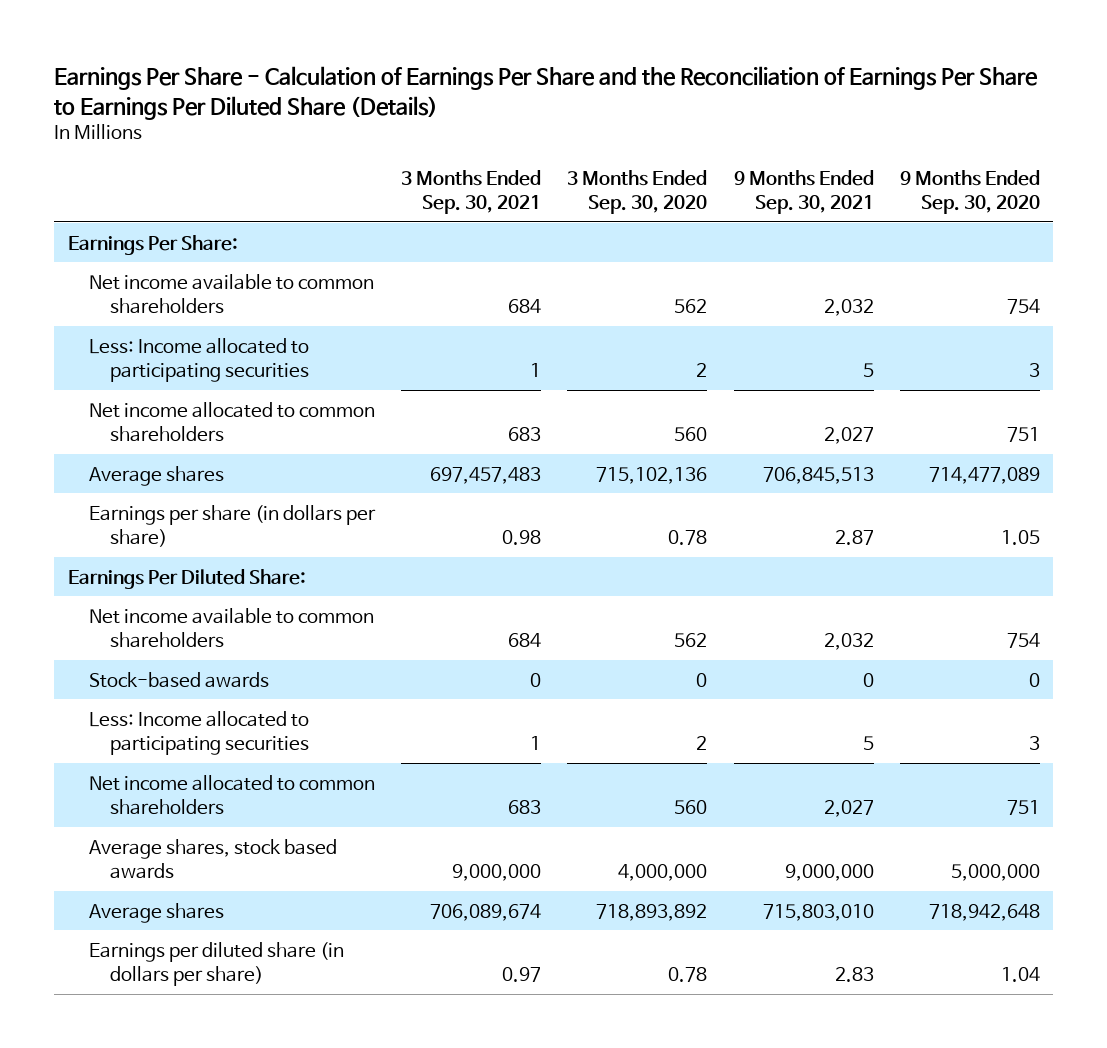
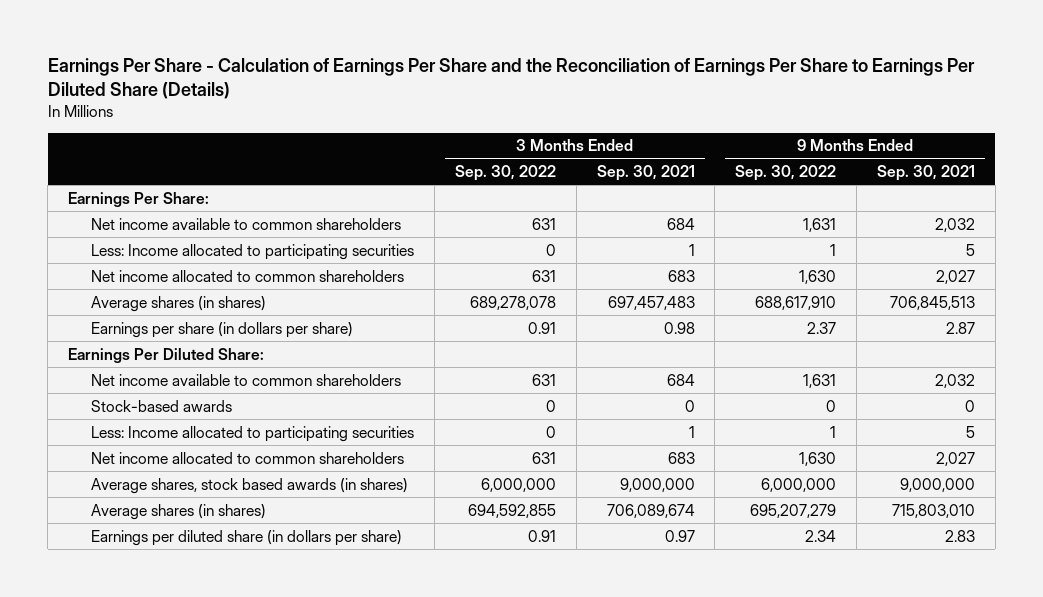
- | 3 Months Ended Sep. 30, 2021 | 3 Months Ended Sep. 30, 2020 | 9 Months Ended Sep. 30, 2021 | 9 Months Ended Sep. 30, 2020
+ | 3 Months Ended Sep. 30, 2022 | 3 Months Ended Sep. 30, 2021 | 9 Months Ended Sep. 30, 2022 | 9 Months Ended Sep. 30, 2021
- Average shares | 697,457,483 | 715,102,136 | 706,845,513 | 714,477,089
+ Average shares (in shares) | 689,278,078 | 697,457,483 | 688,617,910 | 706,845,513
- Average shares, stock based awards | 9,000,000 | 4,000,000 | 9,000,000 | 5,000,000
- Average shares | 706,089,674 | 718,893,892 | 715,803,010 | 718,942,648
+ Average shares, stock based awards (in shares) | 6,000,000 | 9,000,000 | 6,000,000 | 9,000,000
+ Average shares (in shares) | 694,592,855 | 706,089,674 | 695,207,279 | 715,803,010

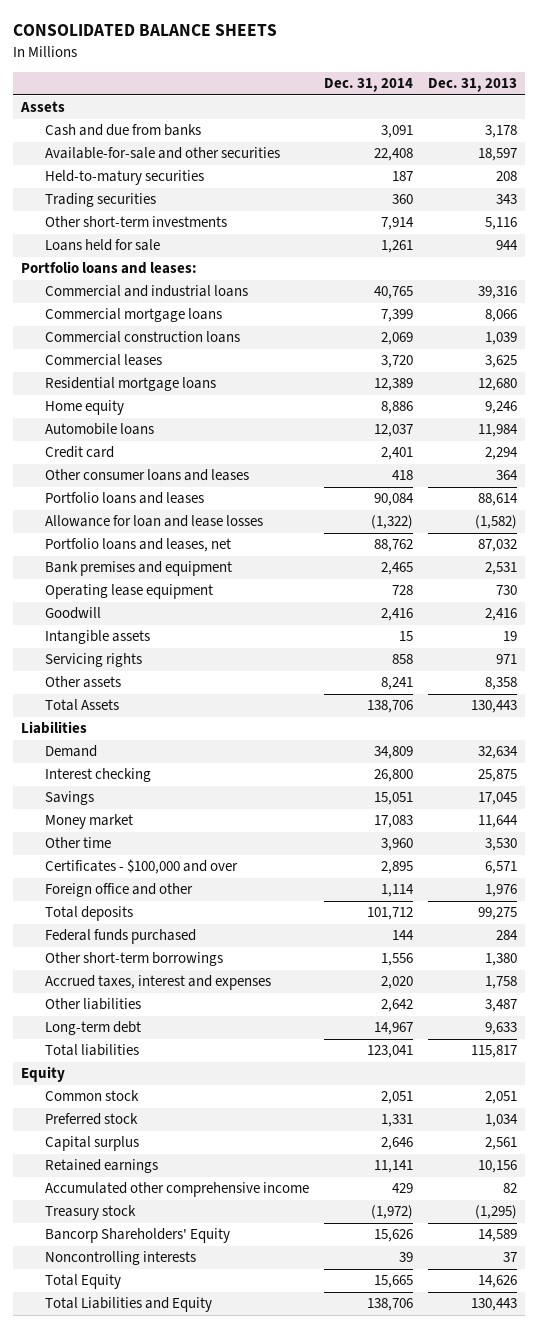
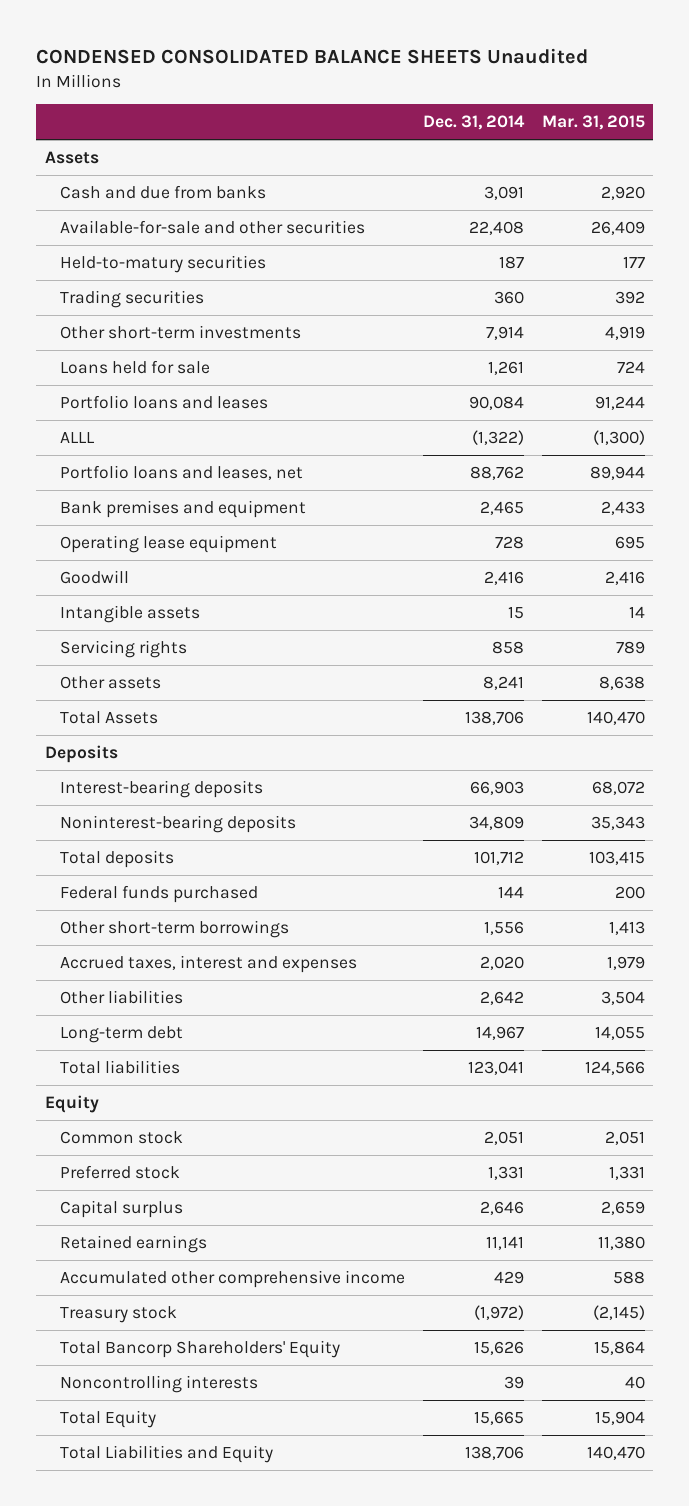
- CONSOLIDATED BALANCE SHEETS
+ CONDENSED CONSOLIDATED BALANCE SHEETS Unaudited
- | Dec. 31, 2014 | Dec. 31, 2013
+ | Dec. 31, 2014 | Mar. 31, 2015
- Portfolio loans and leases:
- Commercial and industrial loans | 40,765 | 39,316
- Commercial mortgage loans | 7,399 | 8,066
- Commercial construction loans | 2,069 | 1,039
- Commercial leases | 3,720 | 3,625
- Residential mortgage loans | 12,389 | 12,680
- Home equity | 8,886 | 9,246
- Automobile loans | 12,037 | 11,984
- Credit card | 2,401 | 2,294
- Other consumer loans and leases | 418 | 364
- Allowance for loan and lease losses | (1,322) | (1,582)
+ ALLL | (1,322) | (1,300)
- Liabilities
- Demand | 34,809 | 32,634
- Interest checking | 26,800 | 25,875
- Savings | 15,051 | 17,045
- Money market | 17,083 | 11,644
- Other time | 3,960 | 3,530
- Certificates - $100,000 and over | 2,895 | 6,571
- Foreign office and other | 1,114 | 1,976
+ Deposits
+ Interest-bearing deposits | 66,903 | 68,072
+ Noninterest-bearing deposits | 34,809 | 35,343
- Bancorp Shareholders' Equity | 15,626 | 14,589
+ Total Bancorp Shareholders' Equity | 15,626 | 15,864

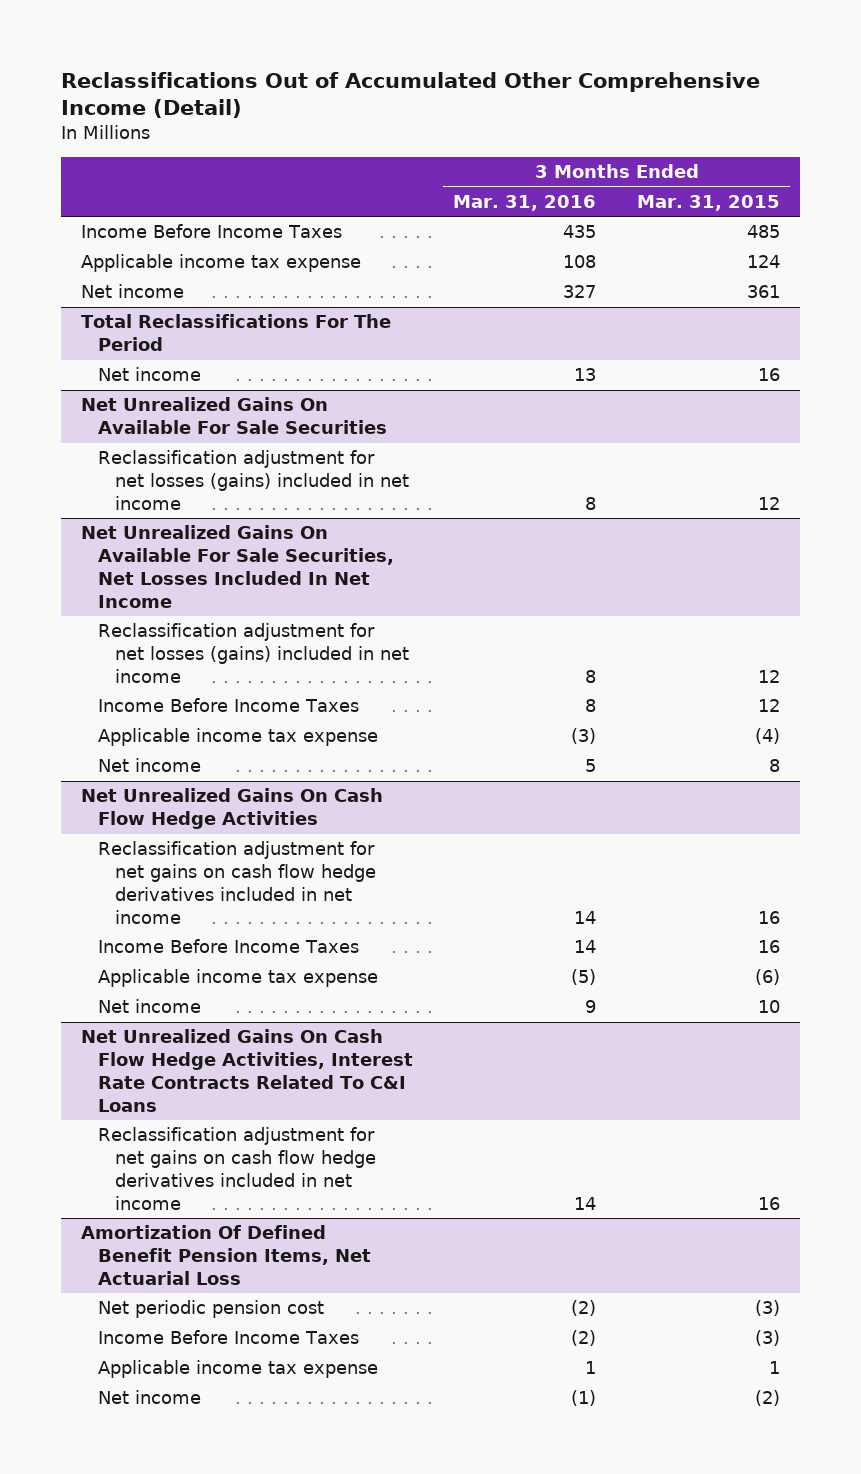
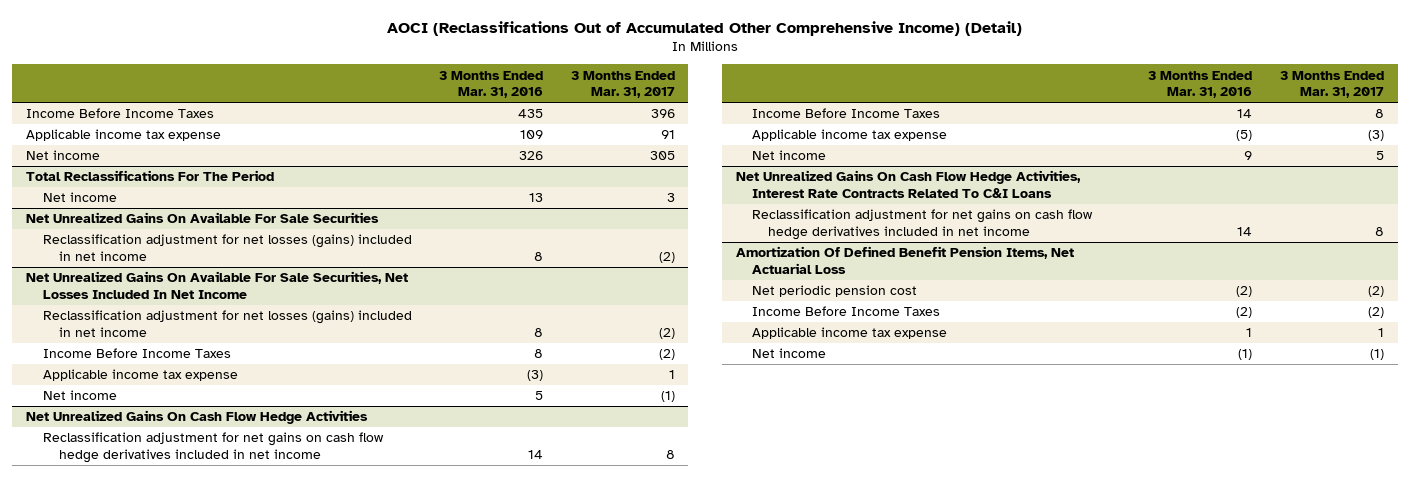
- Reclassifications Out of Accumulated Other Comprehensive Income (Detail)
+ AOCI (Reclassifications Out of Accumulated Other Comprehensive Income) (Detail)
- | 3 Months Ended Mar. 31, 2016 | 3 Months Ended Mar. 31, 2015
+ | 3 Months Ended Mar. 31, 2016 | 3 Months Ended Mar. 31, 2017
- Applicable income tax expense | 108 | 124
- Net income | 327 | 361
+ Applicable income tax expense | 109 | 91
+ Net income | 326 | 305

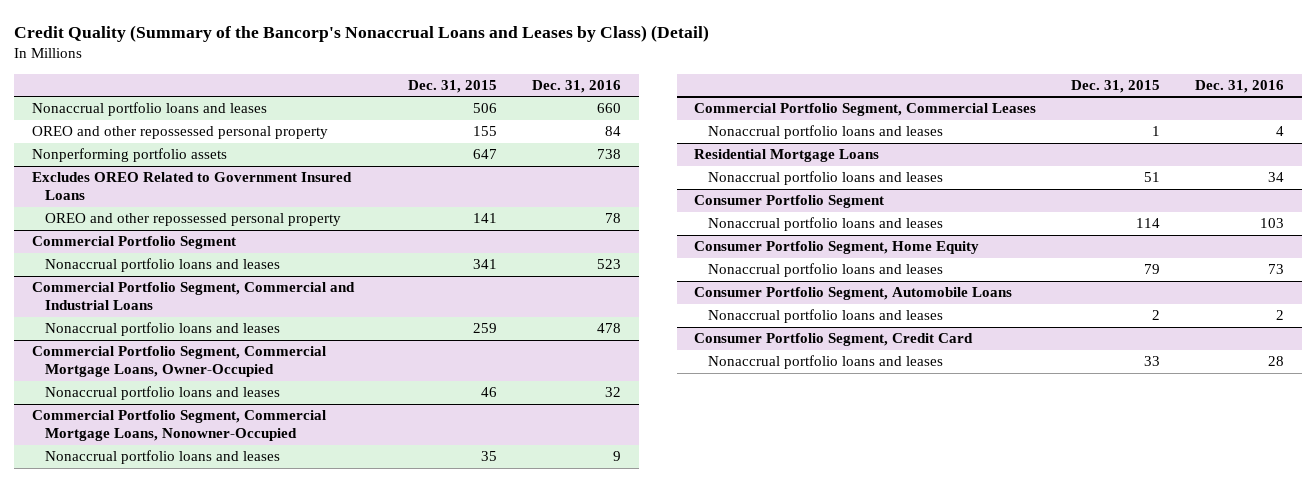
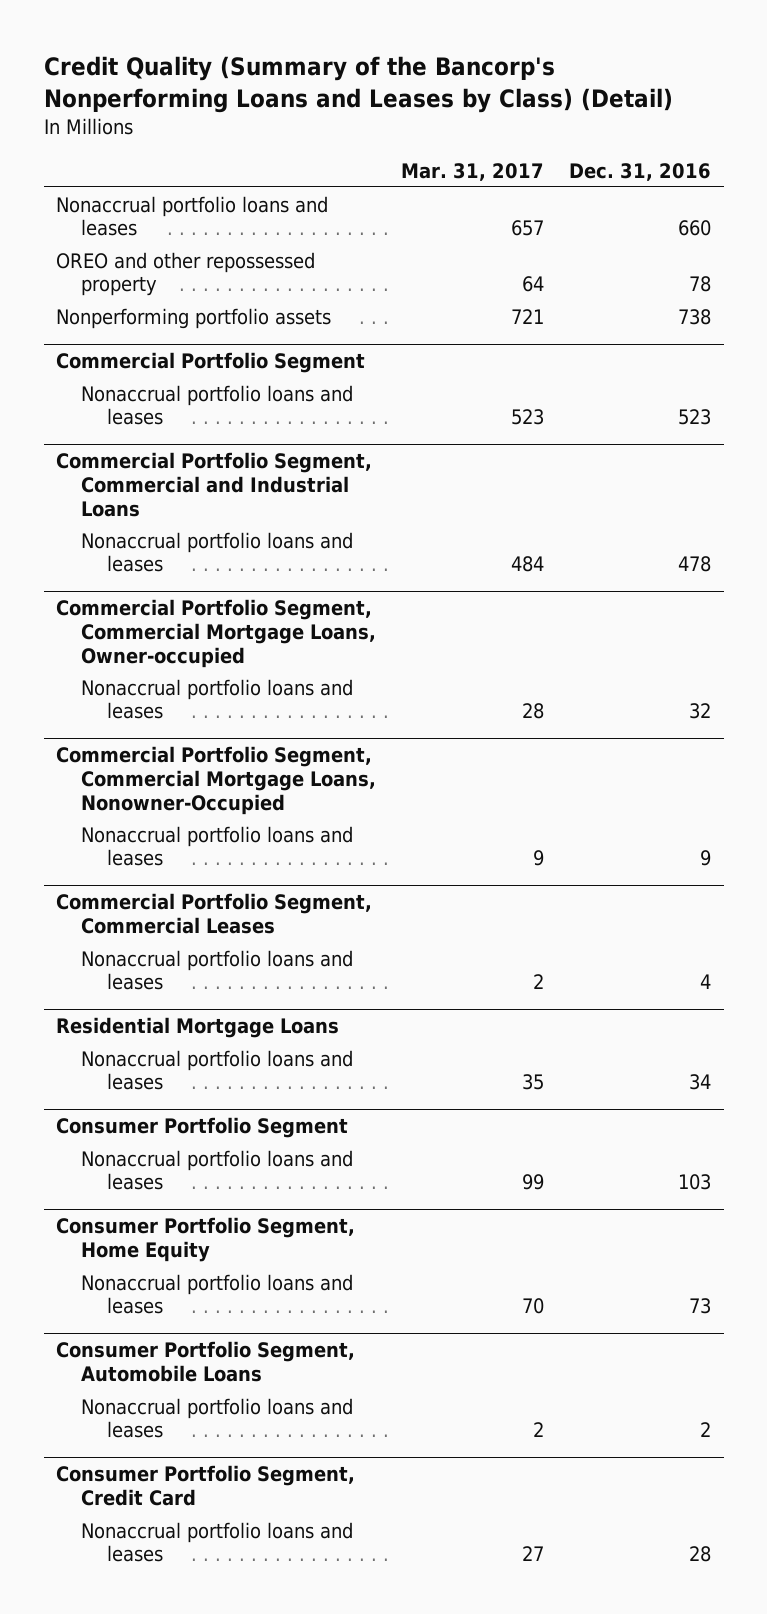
- Credit Quality (Summary of the Bancorp's Nonaccrual Loans and Leases by Class) (Detail)
+ Credit Quality (Summary of the Bancorp's Nonperforming Loans and Leases by Class) (Detail)
- | Dec. 31, 2015 | Dec. 31, 2016
+ | Mar. 31, 2017 | Dec. 31, 2016
- OREO and other repossessed personal property | 155 | 84
+ OREO and other repossessed property | 64 | 78
- Excludes OREO Related to Government Insured Loans
- OREO and other repossessed personal property | 141 | 78
- Commercial Portfolio Segment, Commercial Mortgage Loans, Owner-Occupied
+ Commercial Portfolio Segment, Commercial Mortgage Loans, Owner-occupied

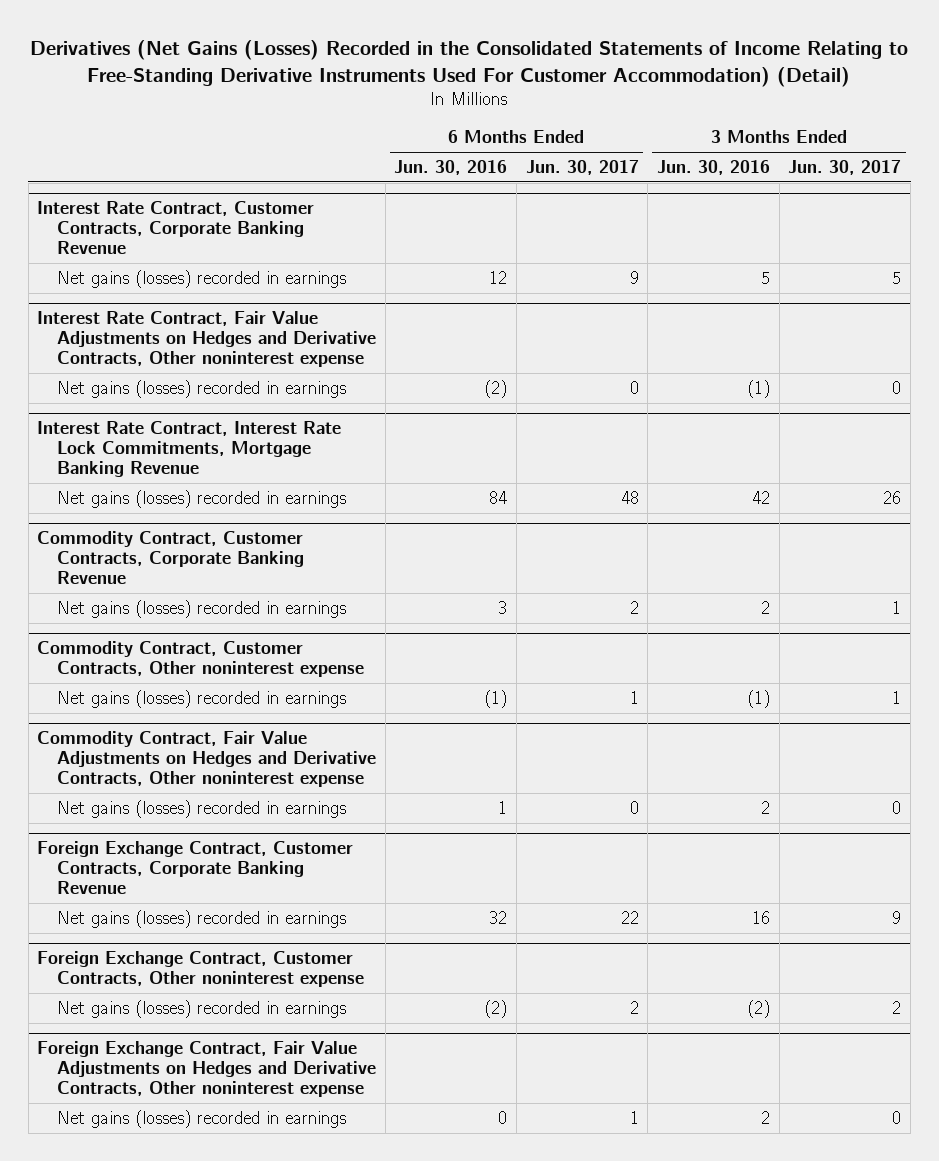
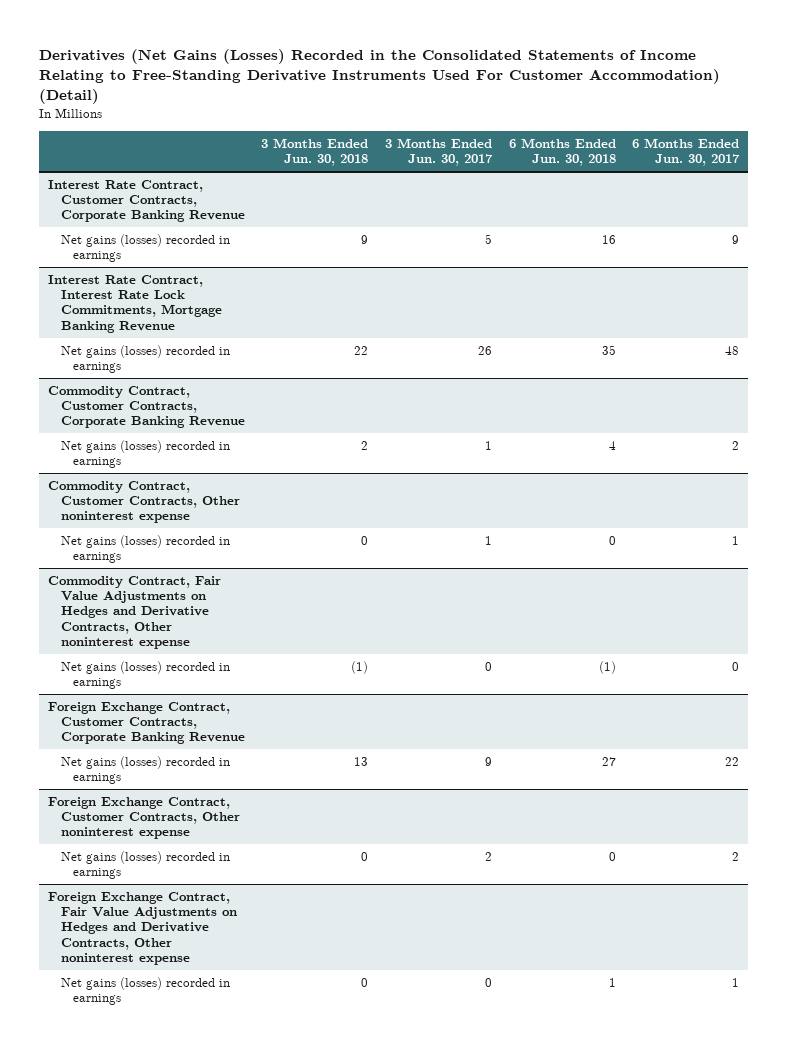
- | 6 Months Ended Jun. 30, 2016 | 6 Months Ended Jun. 30, 2017 | 3 Months Ended Jun. 30, 2016 | 3 Months Ended Jun. 30, 2017
+ | 3 Months Ended Jun. 30, 2018 | 3 Months Ended Jun. 30, 2017 | 6 Months Ended Jun. 30, 2018 | 6 Months Ended Jun. 30, 2017
- Interest Rate Contract, Fair Value Adjustments on Hedges and Derivative Contracts, Other noninterest expense
- Net gains (losses) recorded in earnings | (2) | 0 | (1) | 0

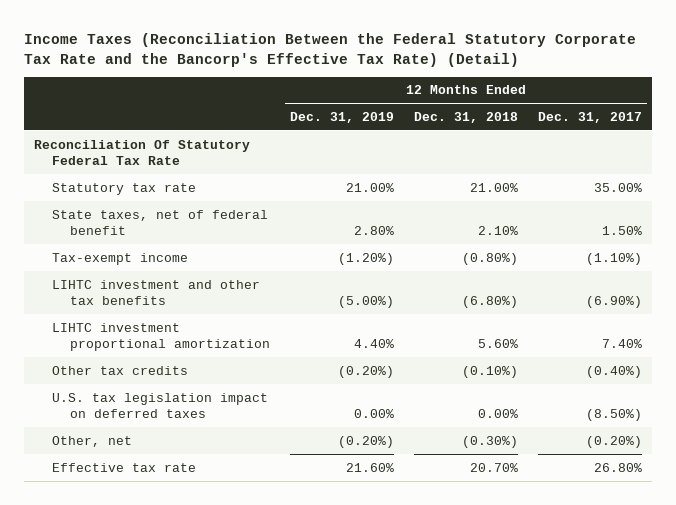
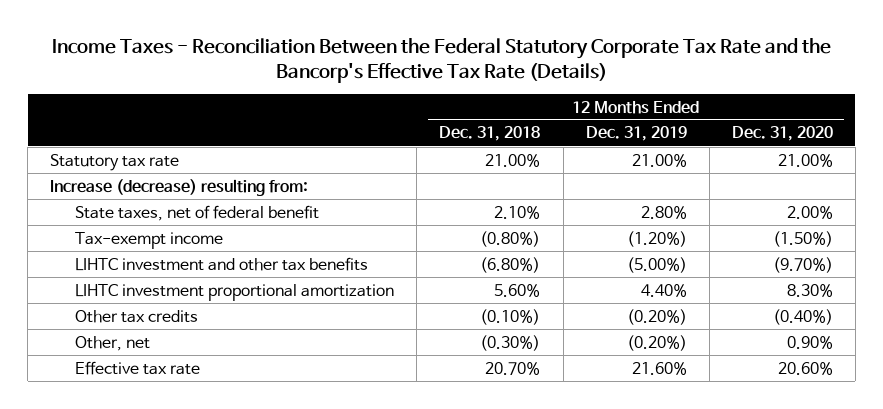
- Income Taxes (Reconciliation Between the Federal Statutory Corporate Tax Rate and the Bancorp's Effective Tax Rate) (Detail)
+ Income Taxes - Reconciliation Between the Federal Statutory Corporate Tax Rate and the Bancorp's Effective Tax Rate (Details)
- | 12 Months Ended Dec. 31, 2019 | 12 Months Ended Dec. 31, 2018 | 12 Months Ended Dec. 31, 2017
+ | 12 Months Ended Dec. 31, 2018 | 12 Months Ended Dec. 31, 2019 | 12 Months Ended Dec. 31, 2020
- Reconciliation Of Statutory Federal Tax Rate
+ Increase (decrease) resulting from:
- U.S. tax legislation impact on deferred taxes | 0.00% | 0.00% | (8.50%)

